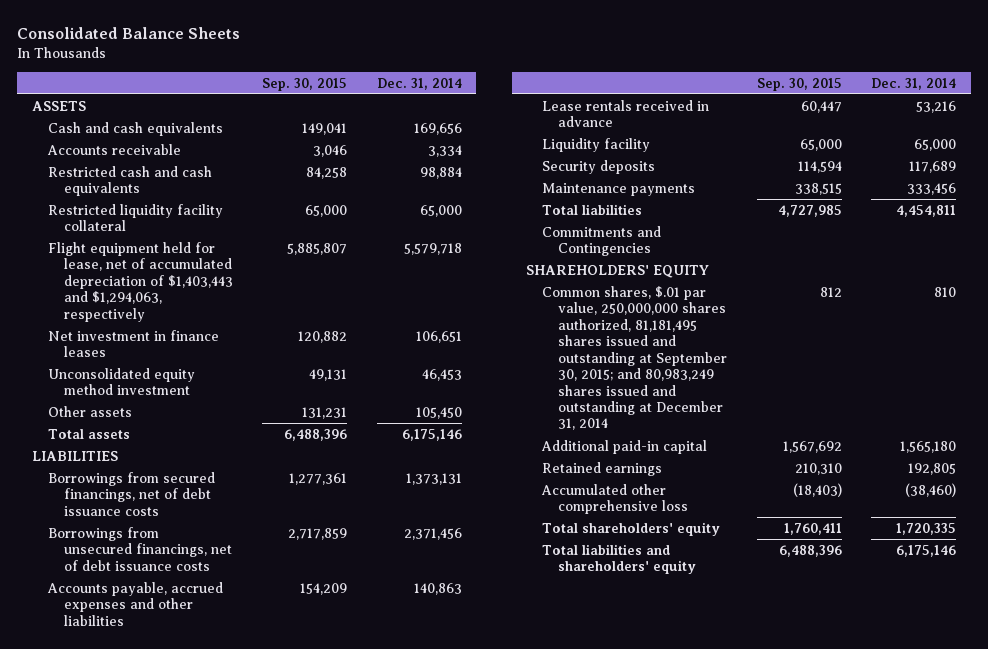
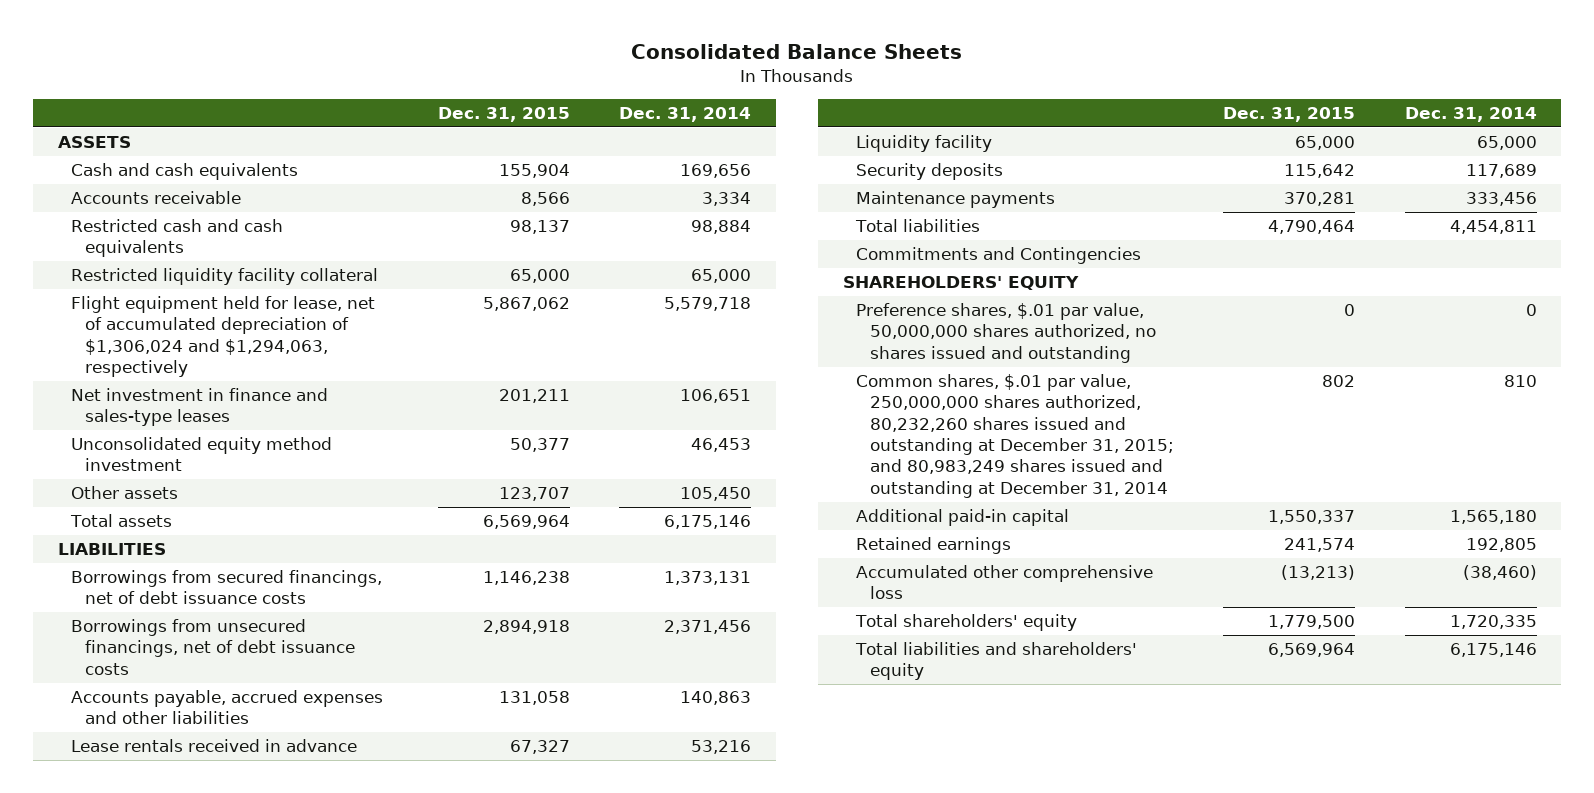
- | Sep. 30, 2015 | Dec. 31, 2014
+ | Dec. 31, 2015 | Dec. 31, 2014
- Flight equipment held for lease, net of accumulated depreciation of $1,403,443 and $1,294,063, respectively | 5,885,807 | 5,579,718
- Net investment in finance leases | 120,882 | 106,651
+ Flight equipment held for lease, net of accumulated depreciation of $1,306,024 and $1,294,063, respectively | 5,867,062 | 5,579,718
+ Net investment in finance and sales-type leases | 201,211 | 106,651
- Common shares, $.01 par value, 250,000,000 shares authorized, 81,181,495 shares issued and outstanding at September 30, 2015; and 80,983,249 shares issued and outstanding at December 31, 2014 | 812 | 810
+ Preference shares, $.01 par value, 50,000,000 shares authorized, no shares issued and outstanding | 0 | 0
+ Common shares, $.01 par value, 250,000,000 shares authorized, 80,232,260 shares issued and outstanding at December 31, 2015; and 80,983,249 shares issued and outstanding at December 31, 2014 | 802 | 810

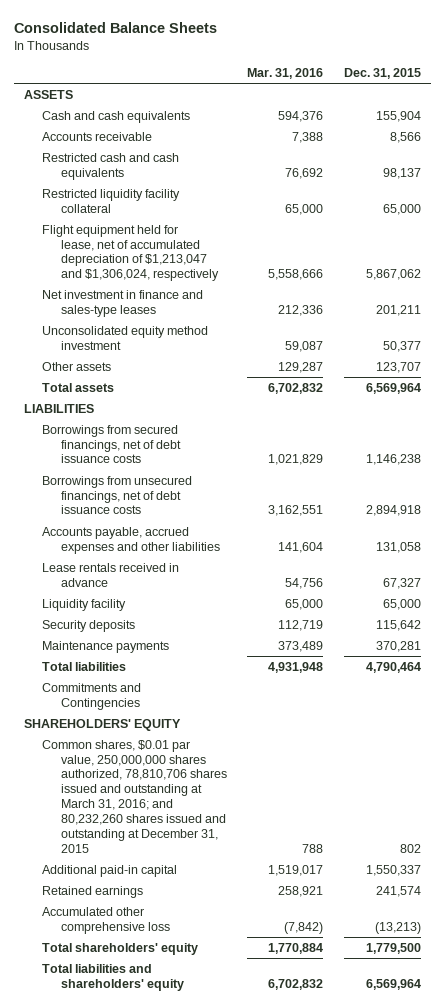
- | Dec. 31, 2015 | Dec. 31, 2014
+ | Mar. 31, 2016 | Dec. 31, 2015
- Flight equipment held for lease, net of accumulated depreciation of $1,306,024 and $1,294,063, respectively | 5,867,062 | 5,579,718
+ Flight equipment held for lease, net of accumulated depreciation of $1,213,047 and $1,306,024, respectively | 5,558,666 | 5,867,062
- Preference shares, $.01 par value, 50,000,000 shares authorized, no shares issued and outstanding | 0 | 0
- Common shares, $.01 par value, 250,000,000 shares authorized, 80,232,260 shares issued and outstanding at December 31, 2015; and 80,983,249 shares issued and outstanding at December 31, 2014 | 802 | 810
+ Common shares, $0.01 par value, 250,000,000 shares authorized, 78,810,706 shares issued and outstanding at March 31, 2016; and 80,232,260 shares issued and outstanding at December 31, 2015 | 788 | 802

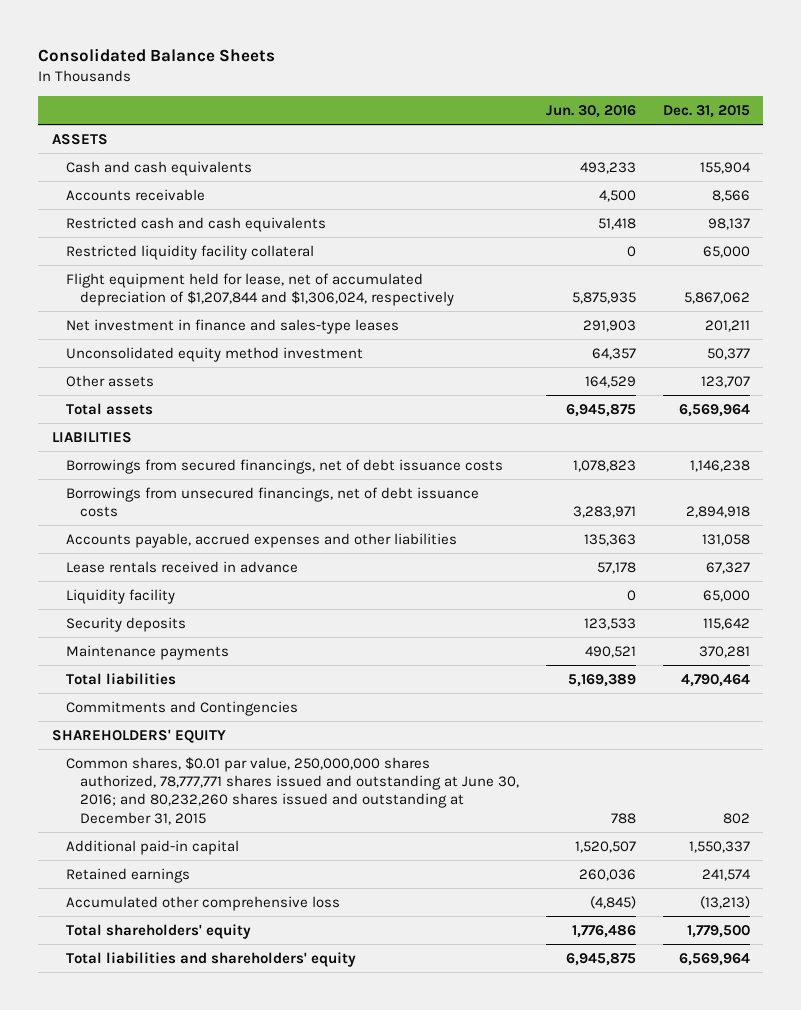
- | Mar. 31, 2016 | Dec. 31, 2015
+ | Jun. 30, 2016 | Dec. 31, 2015
- Flight equipment held for lease, net of accumulated depreciation of $1,213,047 and $1,306,024, respectively | 5,558,666 | 5,867,062
+ Flight equipment held for lease, net of accumulated depreciation of $1,207,844 and $1,306,024, respectively | 5,875,935 | 5,867,062
- Common shares, $0.01 par value, 250,000,000 shares authorized, 78,810,706 shares issued and outstanding at March 31, 2016; and 80,232,260 shares issued and outstanding at December 31, 2015 | 788 | 802
+ Common shares, $0.01 par value, 250,000,000 shares authorized, 78,777,771 shares issued and outstanding at June 30, 2016; and 80,232,260 shares issued and outstanding at December 31, 2015 | 788 | 802

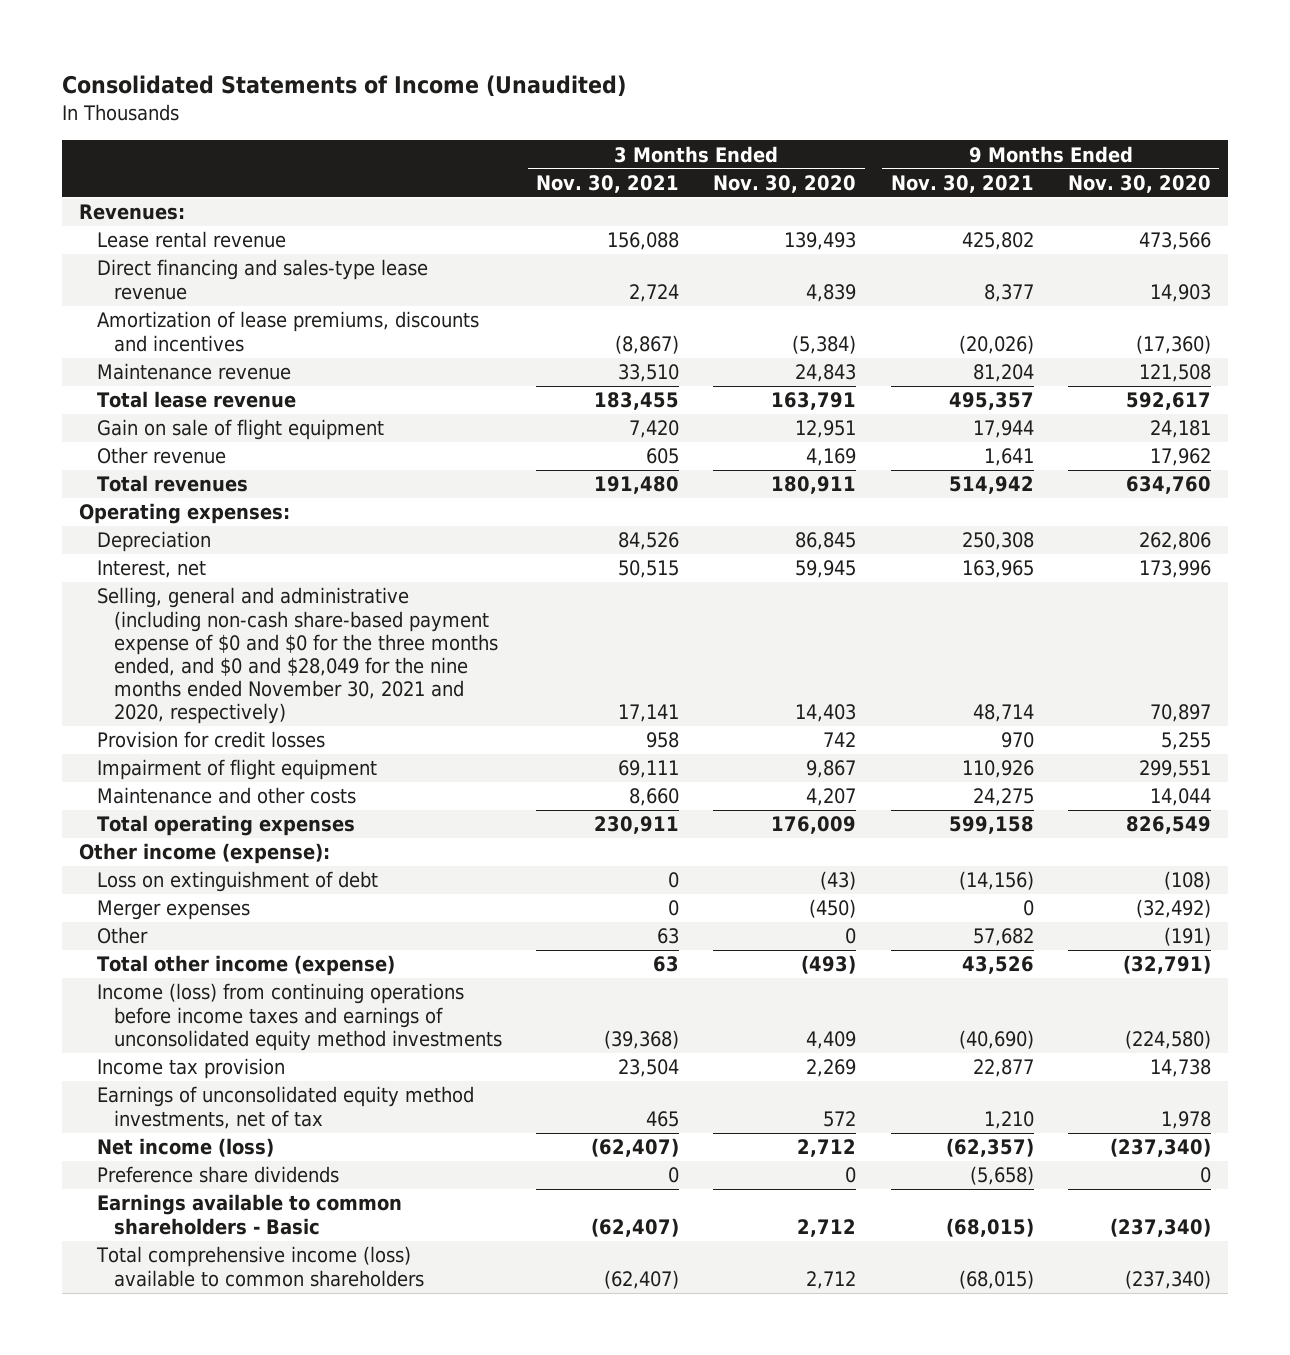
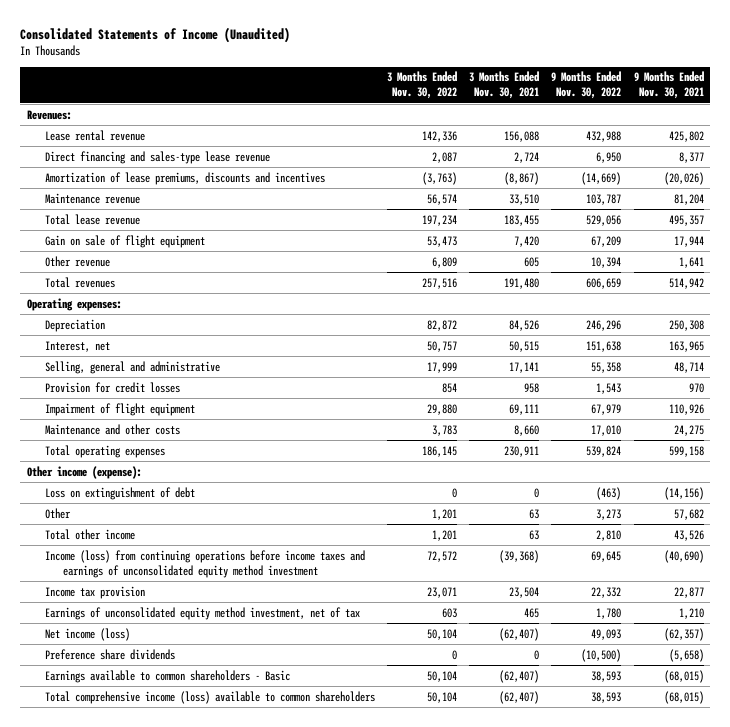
- | 3 Months Ended Nov. 30, 2021 | 3 Months Ended Nov. 30, 2020 | 9 Months Ended Nov. 30, 2021 | 9 Months Ended Nov. 30, 2020
+ | 3 Months Ended Nov. 30, 2022 | 3 Months Ended Nov. 30, 2021 | 9 Months Ended Nov. 30, 2022 | 9 Months Ended Nov. 30, 2021
- Selling, general and administrative (including non-cash share-based payment expense of $0 and $0 for the three months ended, and $0 and $28,049 for the nine months ended November 30, 2021 and 2020, respectively) | 17,141 | 14,403 | 48,714 | 70,897
+ Selling, general and administrative | 17,999 | 17,141 | 55,358 | 48,714
- Merger expenses | 0 | (450) | 0 | (32,492)
- Total other income (expense) | 63 | (493) | 43,526 | (32,791)
- Income (loss) from continuing operations before income taxes and earnings of unconsolidated equity method investments | (39,368) | 4,409 | (40,690) | (224,580)
+ Total other income | 1,201 | 63 | 2,810 | 43,526
+ Income (loss) from continuing operations before income taxes and earnings of unconsolidated equity method investment | 72,572 | (39,368) | 69,645 | (40,690)
- Earnings of unconsolidated equity method investments, net of tax | 465 | 572 | 1,210 | 1,978
+ Earnings of unconsolidated equity method investment, net of tax | 603 | 465 | 1,780 | 1,210

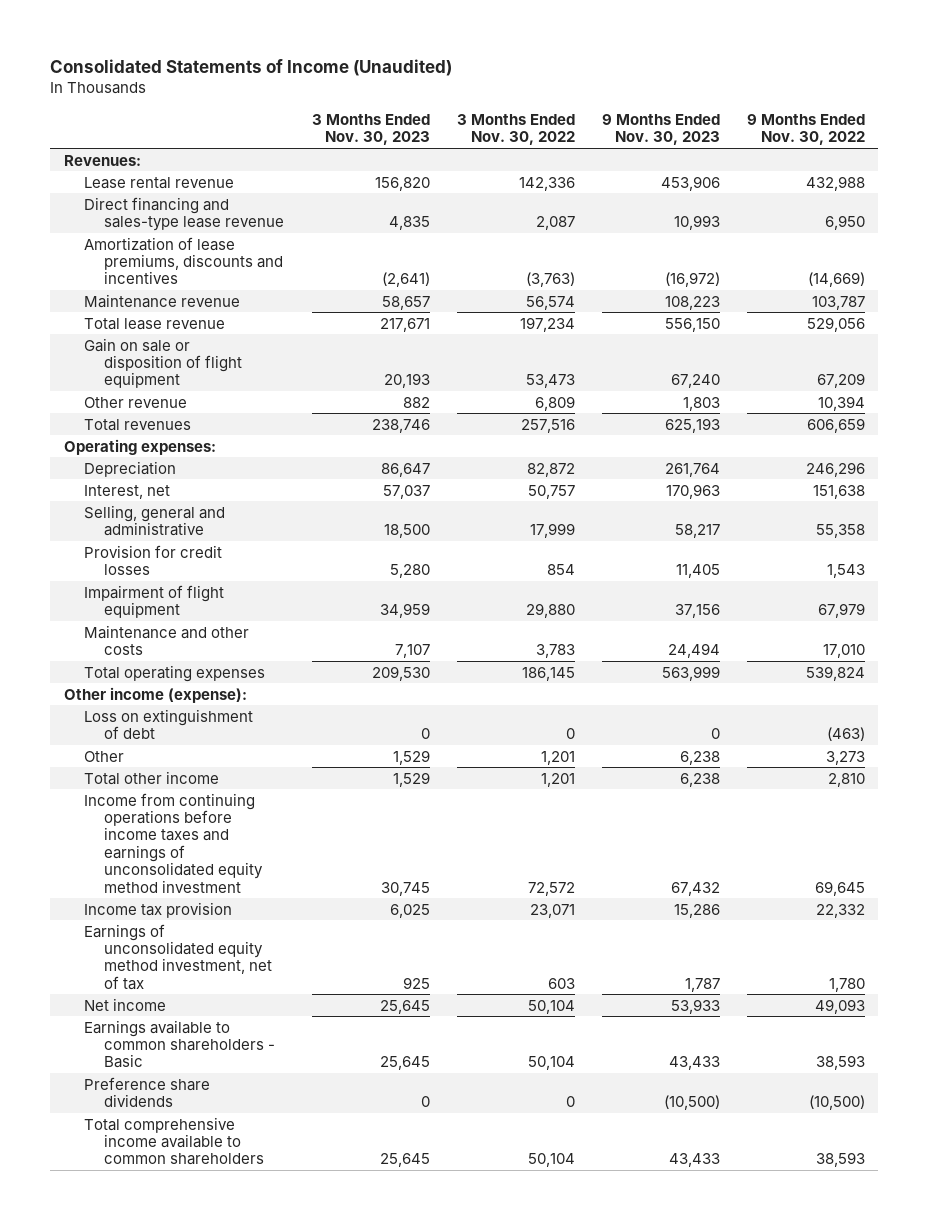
- | 3 Months Ended Nov. 30, 2022 | 3 Months Ended Nov. 30, 2021 | 9 Months Ended Nov. 30, 2022 | 9 Months Ended Nov. 30, 2021
+ | 3 Months Ended Nov. 30, 2023 | 3 Months Ended Nov. 30, 2022 | 9 Months Ended Nov. 30, 2023 | 9 Months Ended Nov. 30, 2022
- Gain on sale of flight equipment | 53,473 | 7,420 | 67,209 | 17,944
+ Gain on sale or disposition of flight equipment | 20,193 | 53,473 | 67,240 | 67,209
- Income (loss) from continuing operations before income taxes and earnings of unconsolidated equity method investment | 72,572 | (39,368) | 69,645 | (40,690)
+ Income from continuing operations before income taxes and earnings of unconsolidated equity method investment | 30,745 | 72,572 | 67,432 | 69,645
- Net income (loss) | 50,104 | (62,407) | 49,093 | (62,357)
+ Net income | 25,645 | 50,104 | 53,933 | 49,093
- Total comprehensive income (loss) available to common shareholders | 50,104 | (62,407) | 38,593 | (68,015)
moved down: Preference share dividends | 0 | 0 | (10,500) | (10,500)
+ Total comprehensive income available to common shareholders | 25,645 | 50,104 | 43,433 | 38,593

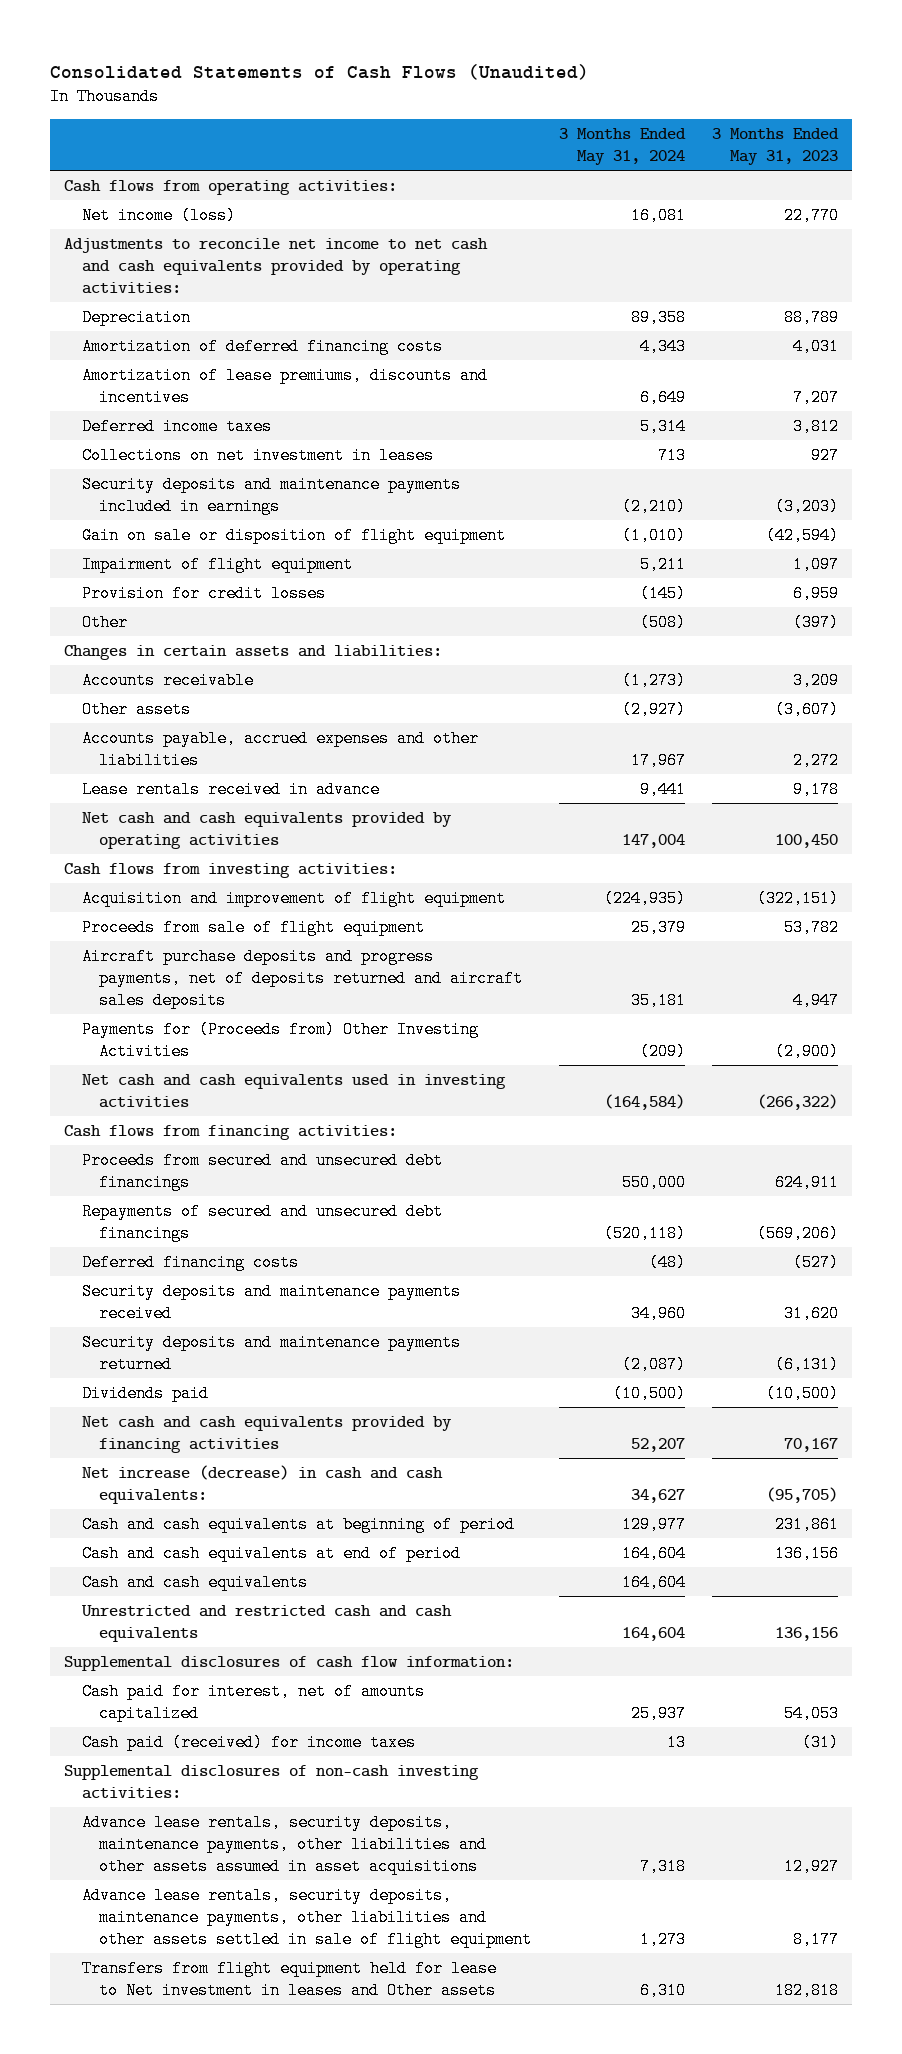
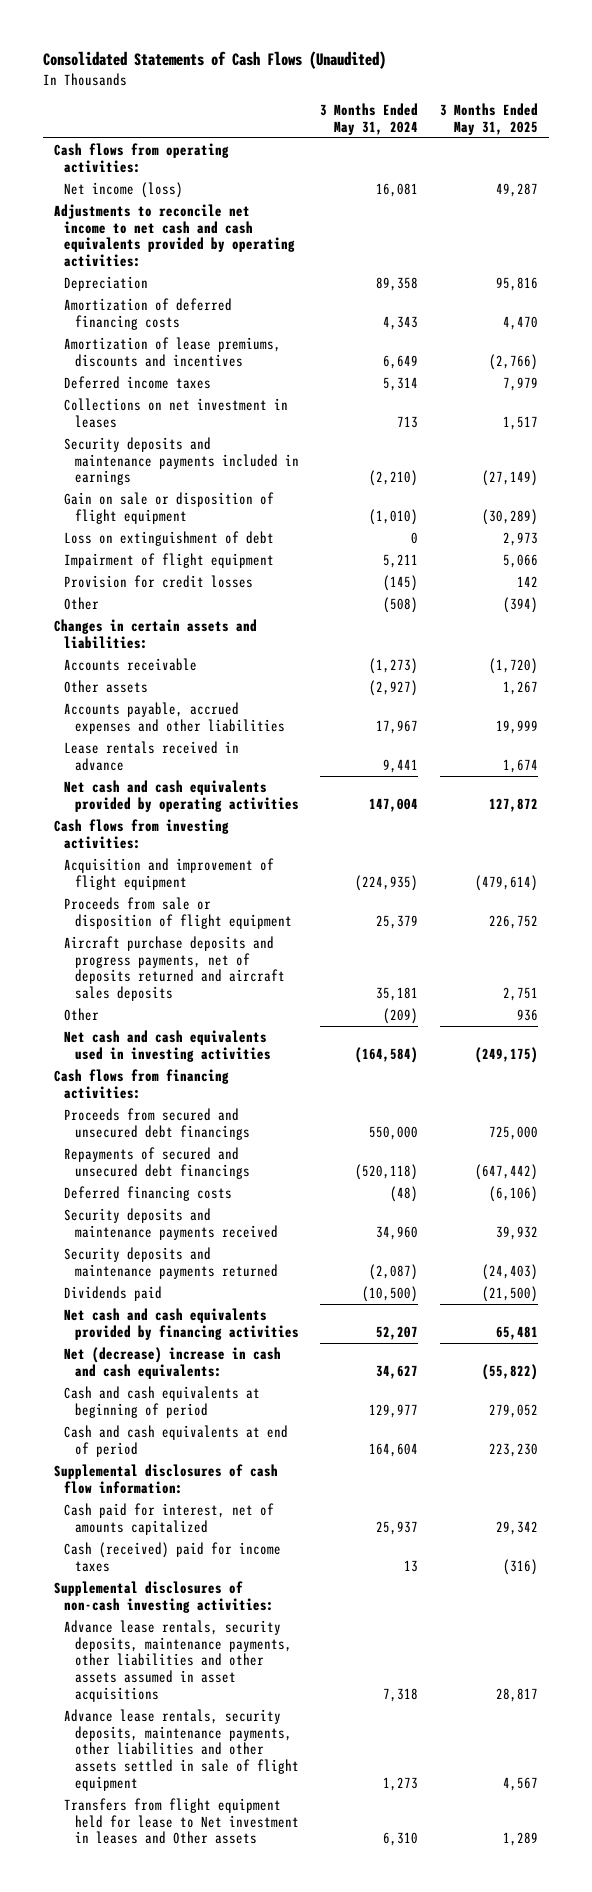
- | 3 Months Ended May 31, 2024 | 3 Months Ended May 31, 2023
+ | 3 Months Ended May 31, 2024 | 3 Months Ended May 31, 2025
+ Loss on extinguishment of debt | 0 | 2,973
- Proceeds from sale of flight equipment | 25,379 | 53,782
+ Proceeds from sale or disposition of flight equipment | 25,379 | 226,752
- Payments for (Proceeds from) Other Investing Activities | (209) | (2,900)
+ Other | (209) | 936
- Net increase (decrease) in cash and cash equivalents: | 34,627 | (95,705)
+ Net (decrease) increase in cash and cash equivalents: | 34,627 | (55,822)
- Cash and cash equivalents | 164,604 |
- Unrestricted and restricted cash and cash equivalents | 164,604 | 136,156
- Cash paid (received) for income taxes | 13 | (31)
+ Cash (received) paid for income taxes | 13 | (316)

